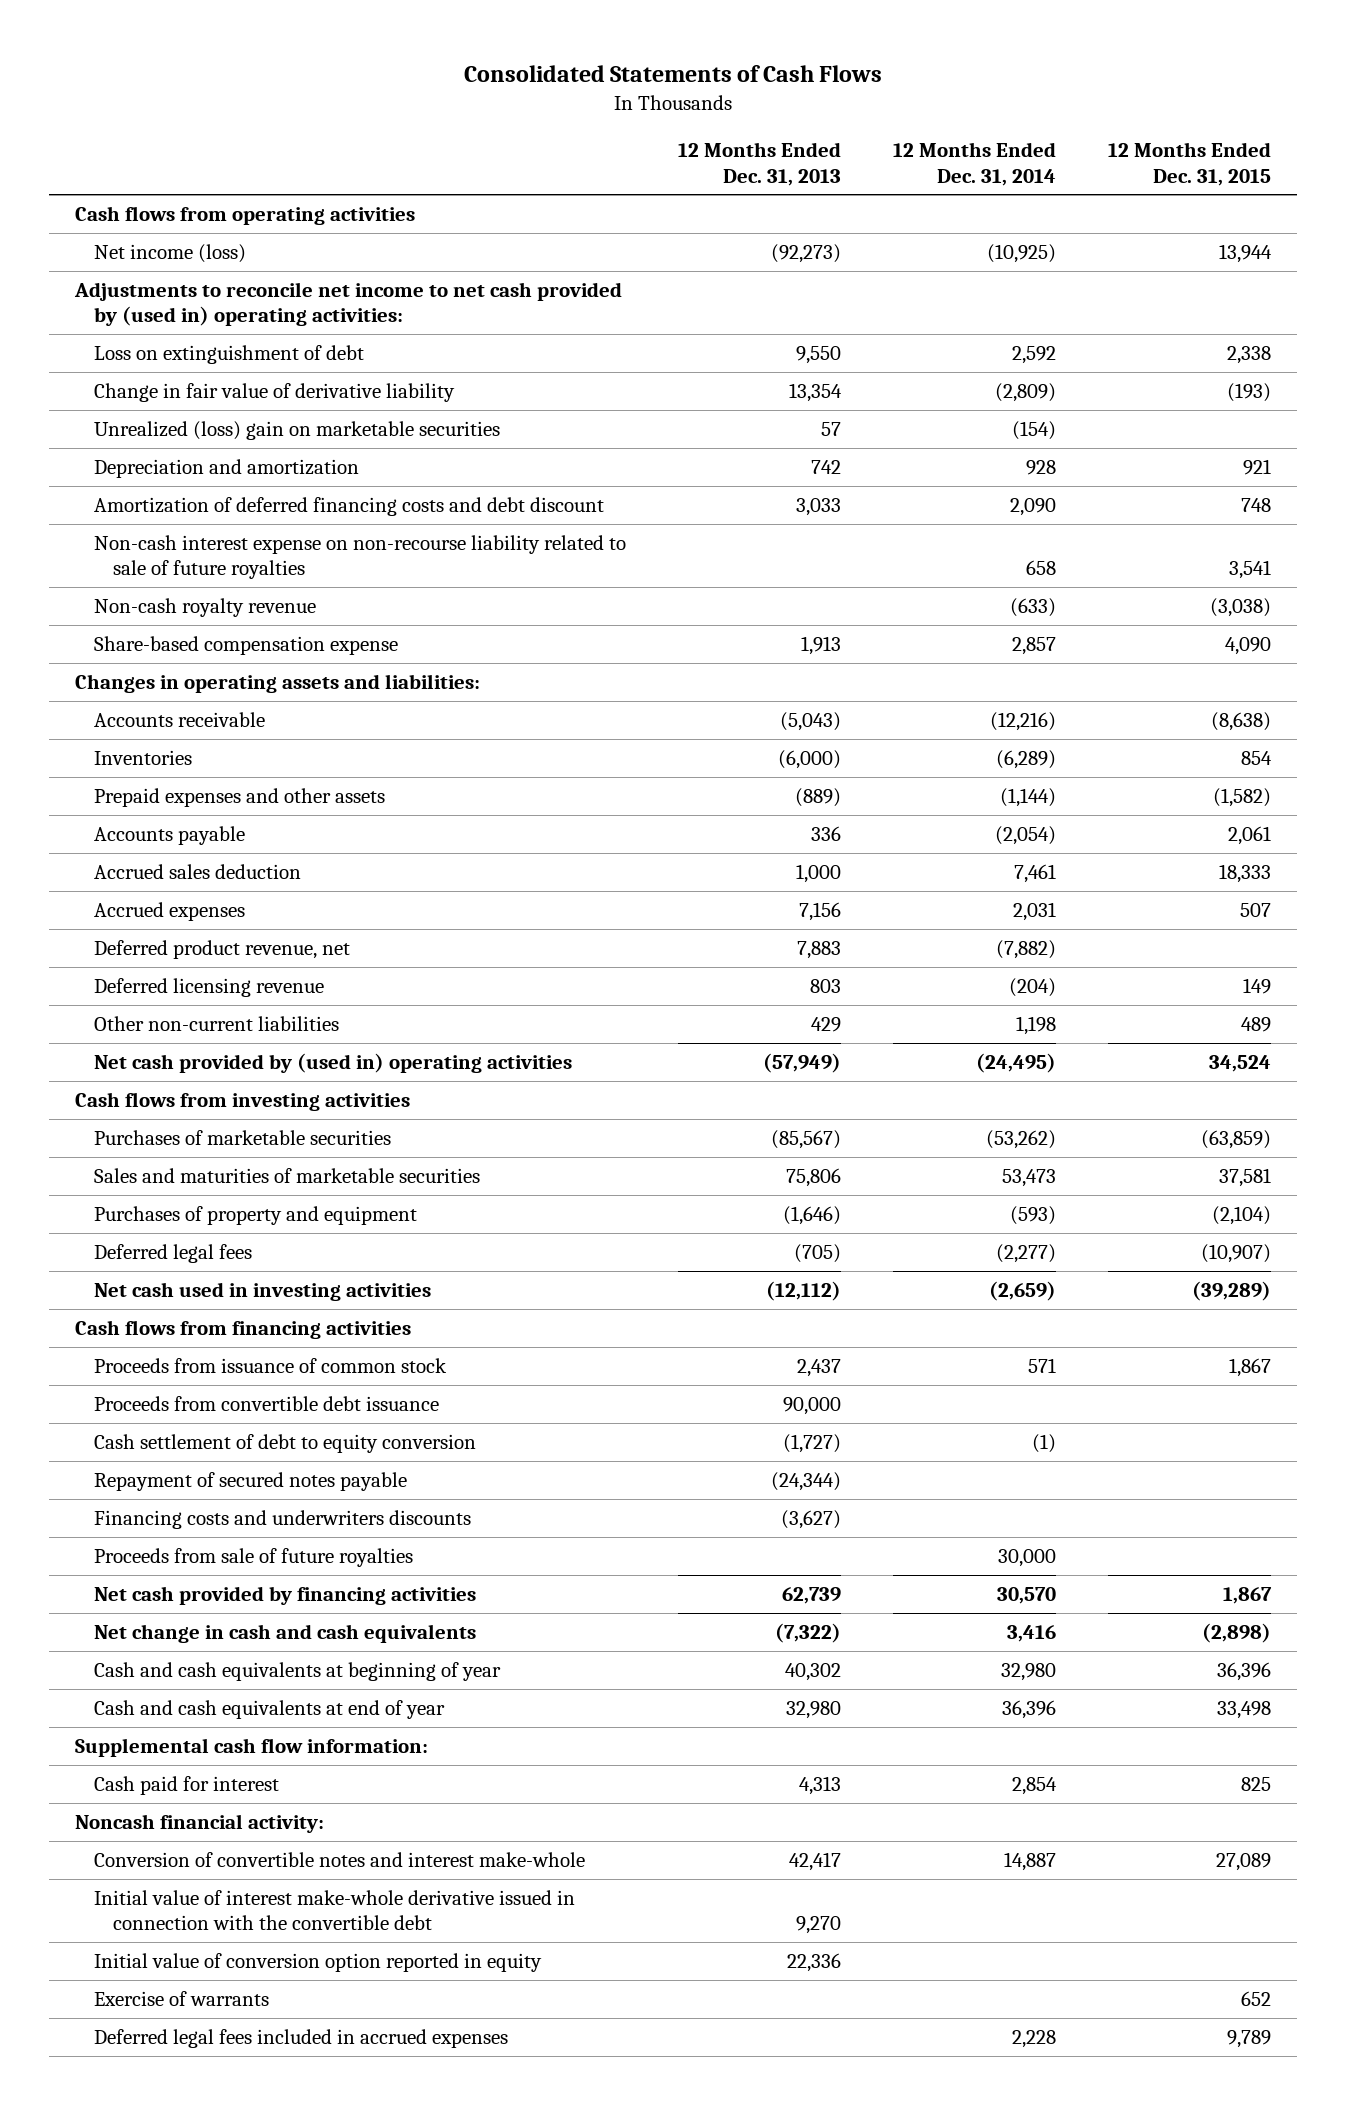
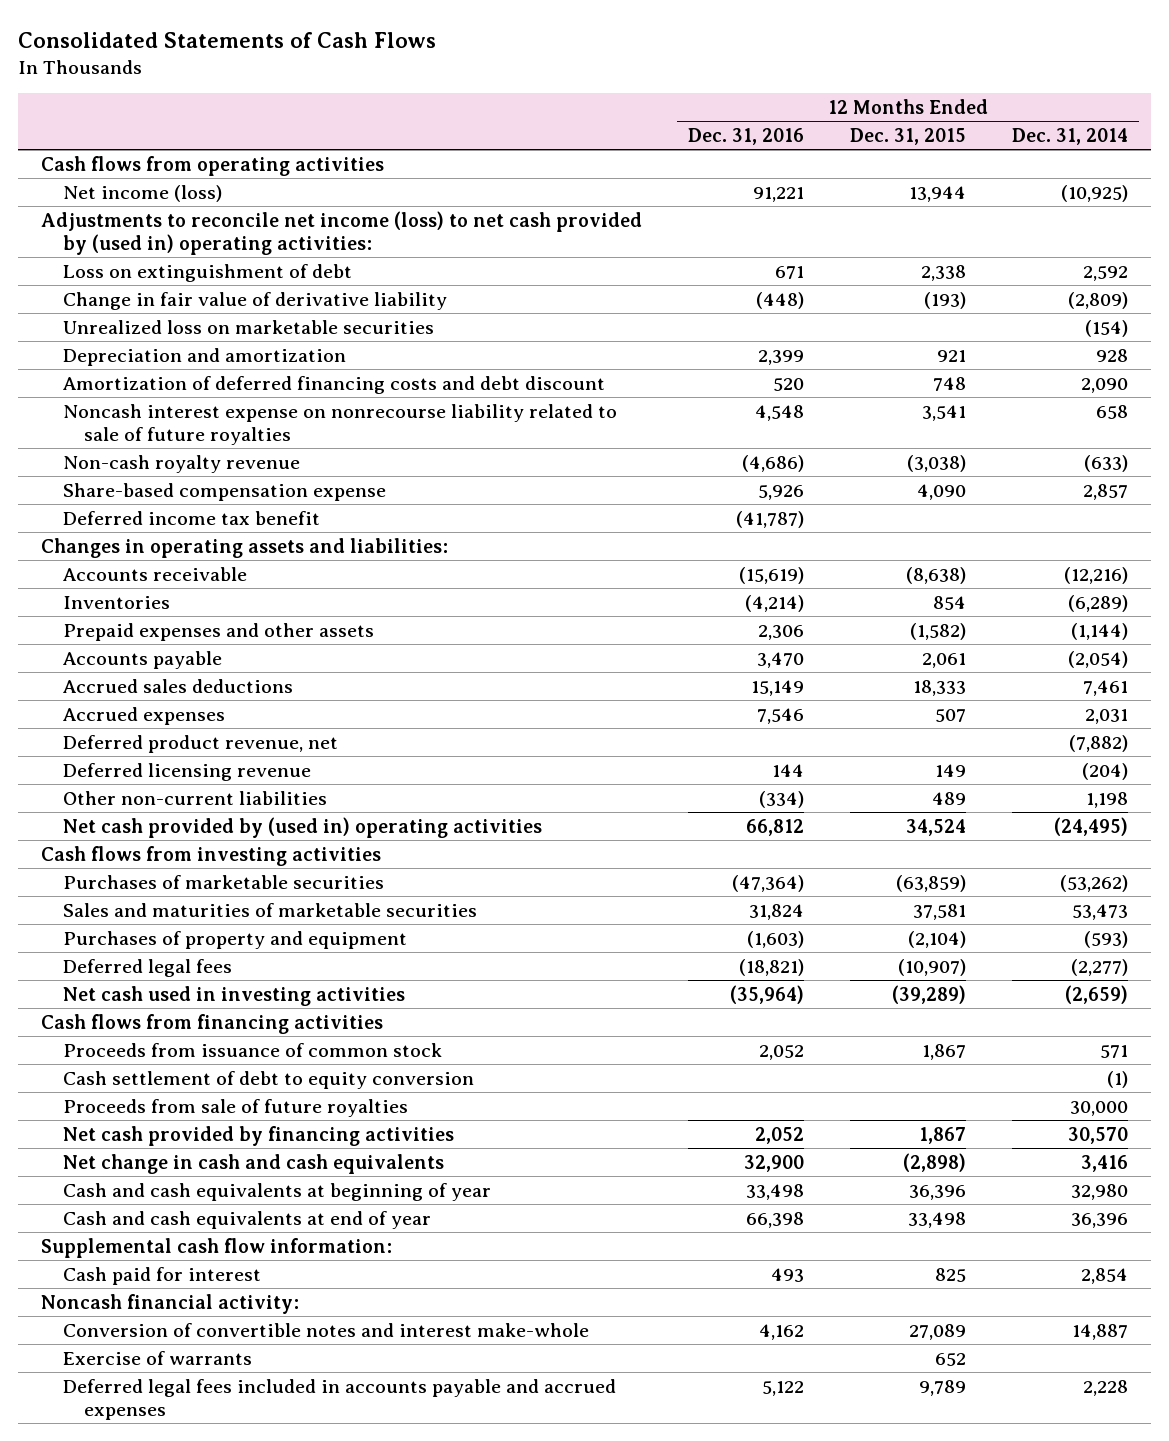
- | 12 Months Ended Dec. 31, 2013 | 12 Months Ended Dec. 31, 2014 | 12 Months Ended Dec. 31, 2015
+ | 12 Months Ended Dec. 31, 2016 | 12 Months Ended Dec. 31, 2015 | 12 Months Ended Dec. 31, 2014
- Adjustments to reconcile net income to net cash provided by (used in) operating activities:
+ Adjustments to reconcile net income (loss) to net cash provided by (used in) operating activities:
- Unrealized (loss) gain on marketable securities | 57 | (154) |
+ Unrealized loss on marketable securities | | | (154)
- Non-cash interest expense on non-recourse liability related to sale of future royalties | | 658 | 3,541
+ Noncash interest expense on nonrecourse liability related to sale of future royalties | 4,548 | 3,541 | 658
+ Deferred income tax benefit | (41,787) | |
- Accrued sales deduction | 1,000 | 7,461 | 18,333
+ Accrued sales deductions | 15,149 | 18,333 | 7,461
- Proceeds from convertible debt issuance | 90,000 | |
- Repayment of secured notes payable | (24,344) | |
- Financing costs and underwriters discounts | (3,627) | |
- Initial value of interest make-whole derivative issued in connection with the convertible debt | 9,270 | |
- Initial value of conversion option reported in equity | 22,336 | |
- Deferred legal fees included in accrued expenses | | 2,228 | 9,789
+ Deferred legal fees included in accounts payable and accrued expenses | 5,122 | 9,789 | 2,228

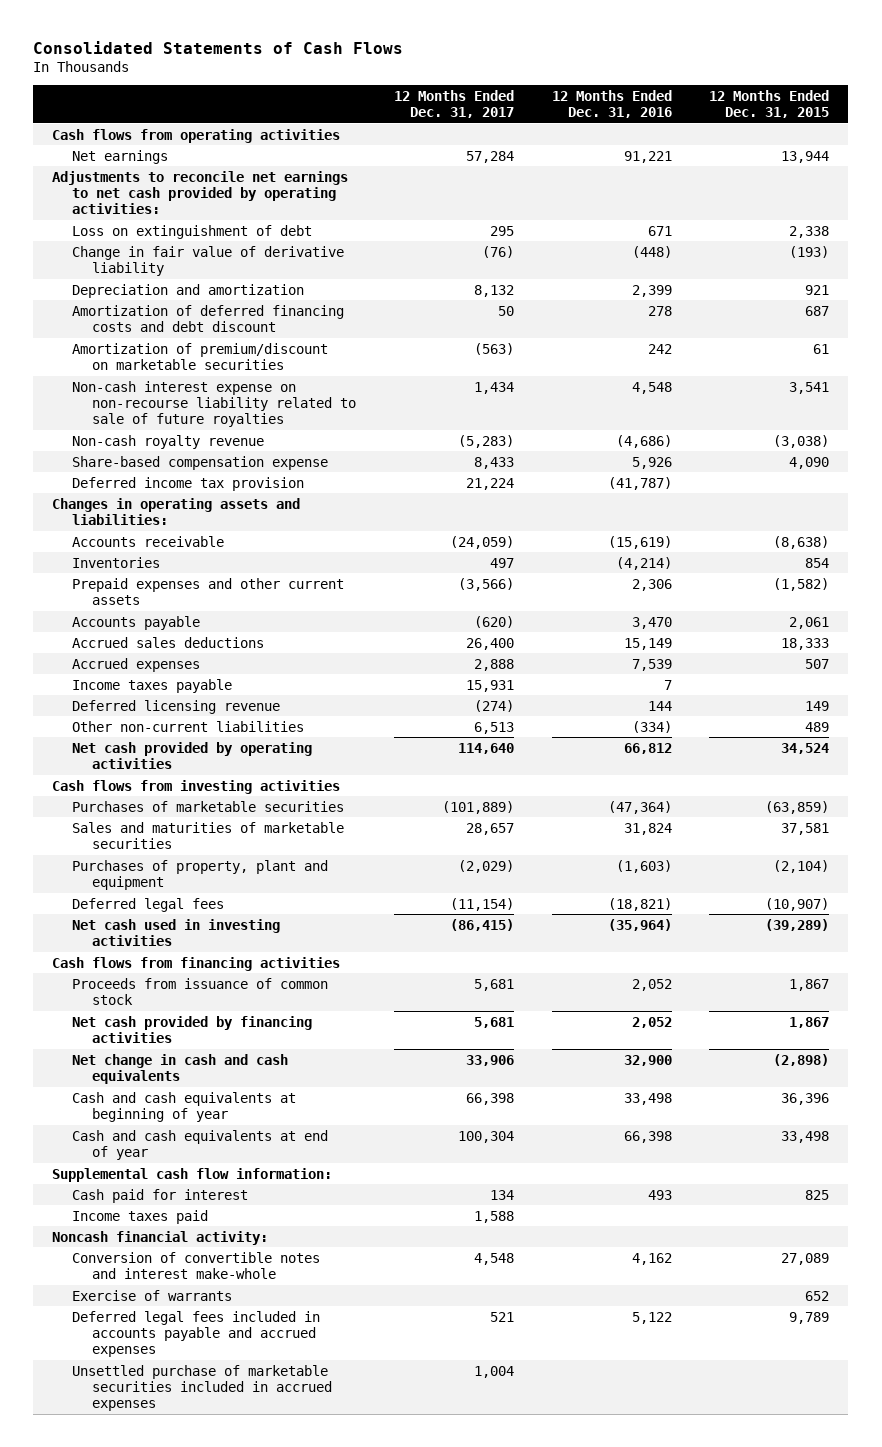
- | 12 Months Ended Dec. 31, 2016 | 12 Months Ended Dec. 31, 2015 | 12 Months Ended Dec. 31, 2014
+ | 12 Months Ended Dec. 31, 2017 | 12 Months Ended Dec. 31, 2016 | 12 Months Ended Dec. 31, 2015
- Net income (loss) | 91,221 | 13,944 | (10,925)
- Adjustments to reconcile net income (loss) to net cash provided by (used in) operating activities:
+ Net earnings | 57,284 | 91,221 | 13,944
+ Adjustments to reconcile net earnings to net cash provided by operating activities:
- Unrealized loss on marketable securities | | | (154)
- Amortization of deferred financing costs and debt discount | 520 | 748 | 2,090
- Noncash interest expense on nonrecourse liability related to sale of future royalties | 4,548 | 3,541 | 658
+ Amortization of deferred financing costs and debt discount | 50 | 278 | 687
+ Amortization of premium/discount on marketable securities | (563) | 242 | 61
+ Non-cash interest expense on non-recourse liability related to sale of future royalties | 1,434 | 4,548 | 3,541
- Deferred income tax benefit | (41,787) | |
+ Deferred income tax provision | 21,224 | (41,787) |
- Prepaid expenses and other assets | 2,306 | (1,582) | (1,144)
+ Prepaid expenses and other current assets | (3,566) | 2,306 | (1,582)
- Accrued expenses | 7,546 | 507 | 2,031
- Deferred product revenue, net | | | (7,882)
+ Accrued expenses | 2,888 | 7,539 | 507
+ Income taxes payable | 15,931 | 7 |
- Net cash provided by (used in) operating activities | 66,812 | 34,524 | (24,495)
+ Net cash provided by operating activities | 114,640 | 66,812 | 34,524
- Purchases of property and equipment | (1,603) | (2,104) | (593)
+ Purchases of property, plant and equipment | (2,029) | (1,603) | (2,104)
- Cash settlement of debt to equity conversion | | | (1)
- Proceeds from sale of future royalties | | | 30,000
+ Income taxes paid | 1,588 | |
+ Unsettled purchase of marketable securities included in accrued expenses | 1,004 | |

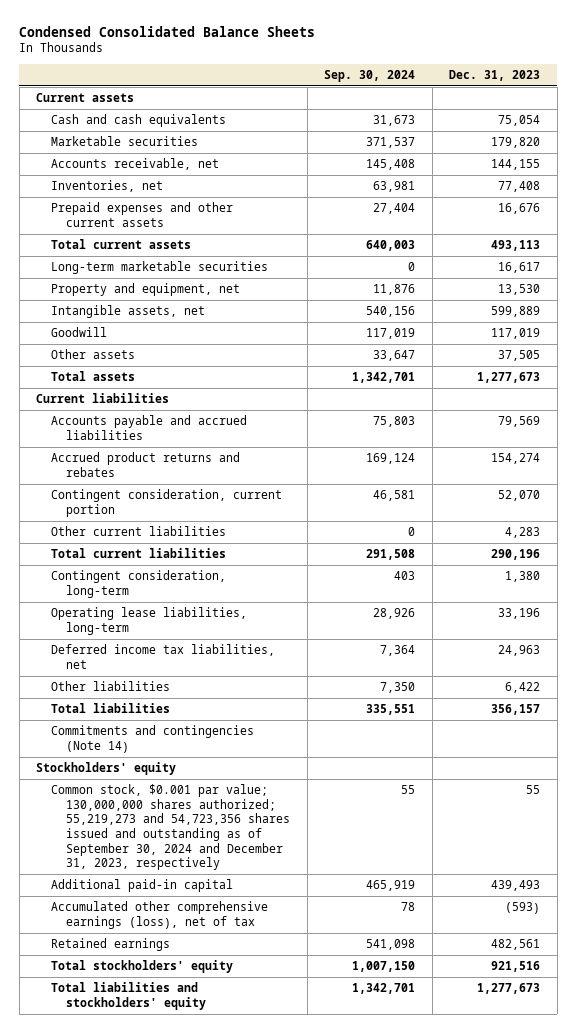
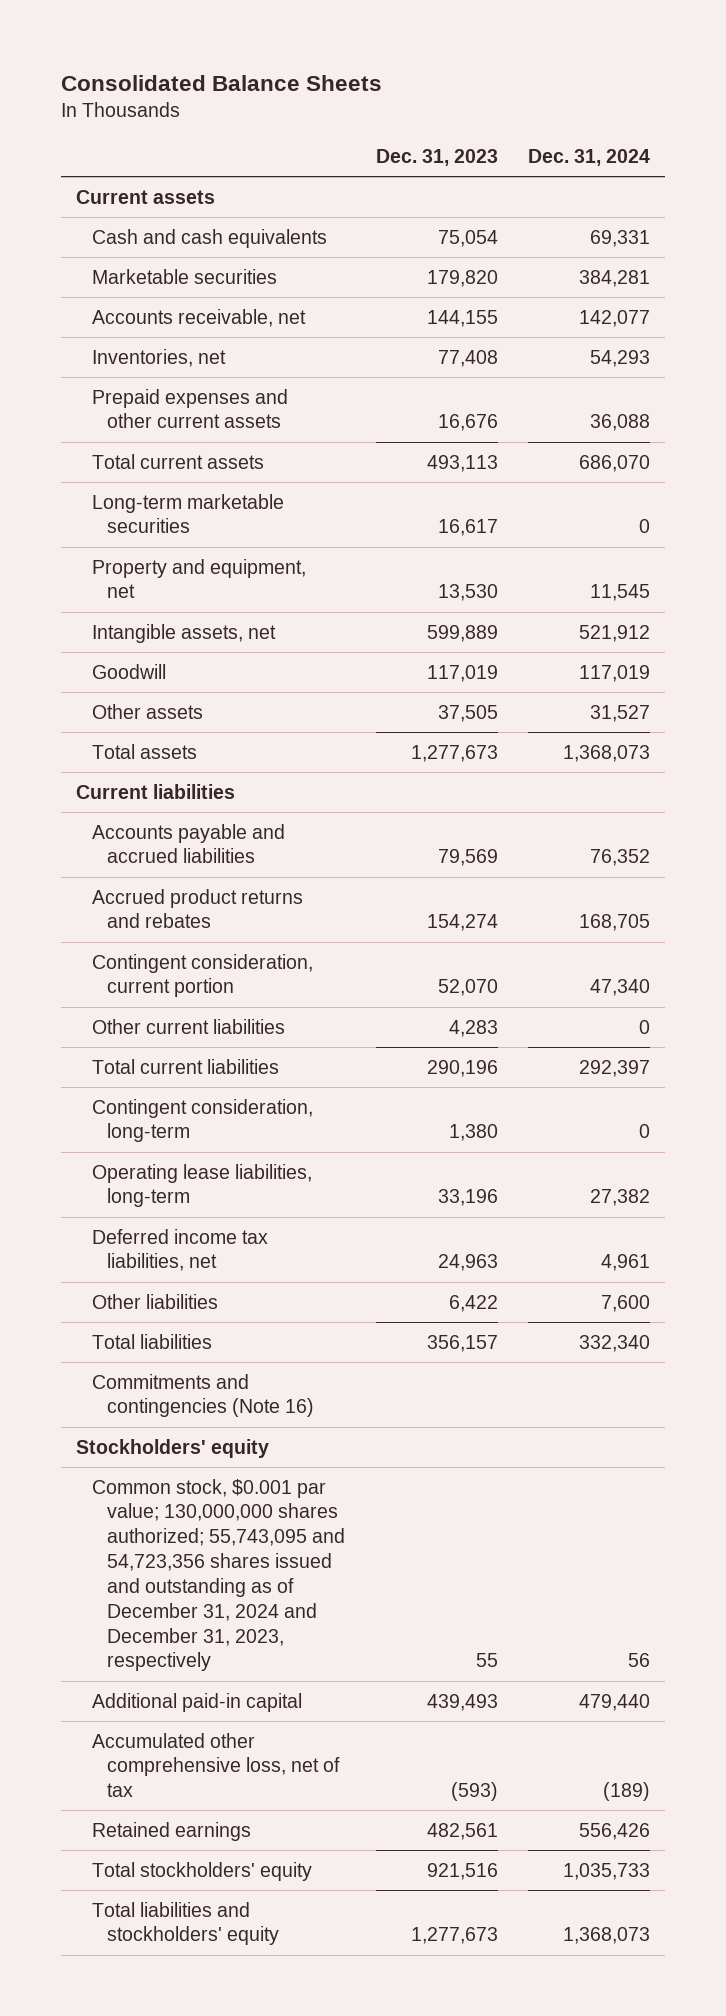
- Condensed Consolidated Balance Sheets
+ Consolidated Balance Sheets
- | Sep. 30, 2024 | Dec. 31, 2023
+ | Dec. 31, 2023 | Dec. 31, 2024
- Commitments and contingencies (Note 14)
+ Commitments and contingencies (Note 16)
- Common stock, $0.001 par value; 130,000,000 shares authorized; 55,219,273 and 54,723,356 shares issued and outstanding as of September 30, 2024 and December 31, 2023, respectively | 55 | 55
+ Common stock, $0.001 par value; 130,000,000 shares authorized; 55,743,095 and 54,723,356 shares issued and outstanding as of December 31, 2024 and December 31, 2023, respectively | 55 | 56
- Accumulated other comprehensive earnings (loss), net of tax | 78 | (593)
+ Accumulated other comprehensive loss, net of tax | (593) | (189)

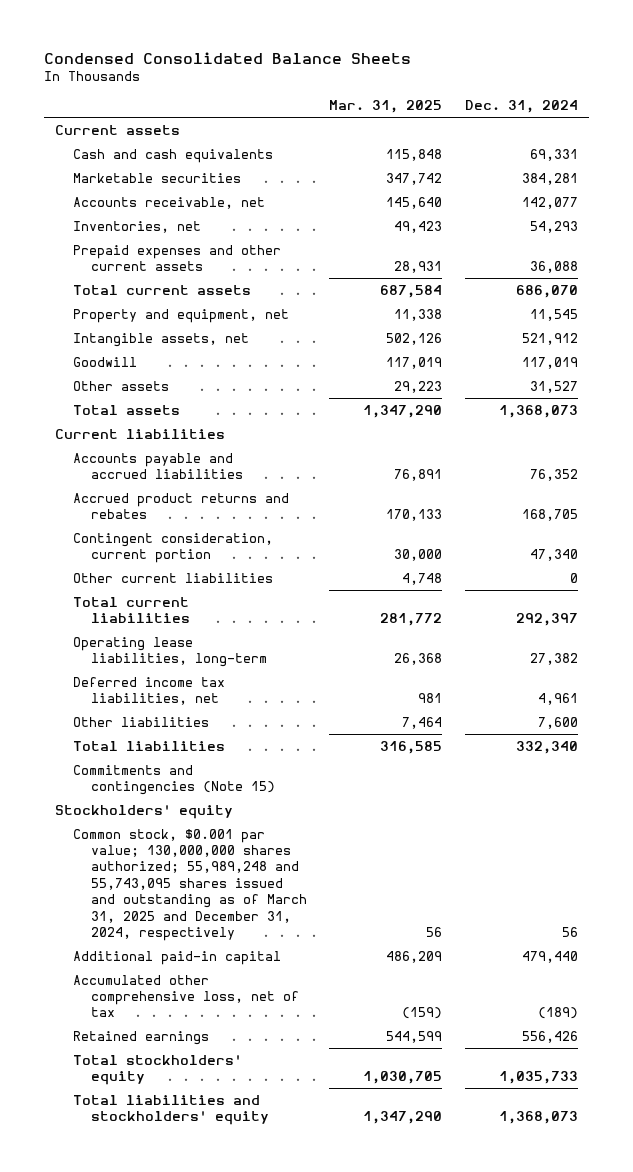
- Consolidated Balance Sheets
+ Condensed Consolidated Balance Sheets
- | Dec. 31, 2023 | Dec. 31, 2024
+ | Mar. 31, 2025 | Dec. 31, 2024
- Long-term marketable securities | 16,617 | 0
- Contingent consideration, long-term | 1,380 | 0
- Commitments and contingencies (Note 16)
+ Commitments and contingencies (Note 15)
- Common stock, $0.001 par value; 130,000,000 shares authorized; 55,743,095 and 54,723,356 shares issued and outstanding as of December 31, 2024 and December 31, 2023, respectively | 55 | 56
+ Common stock, $0.001 par value; 130,000,000 shares authorized; 55,989,248 and 55,743,095 shares issued and outstanding as of March 31, 2025 and December 31, 2024, respectively | 56 | 56

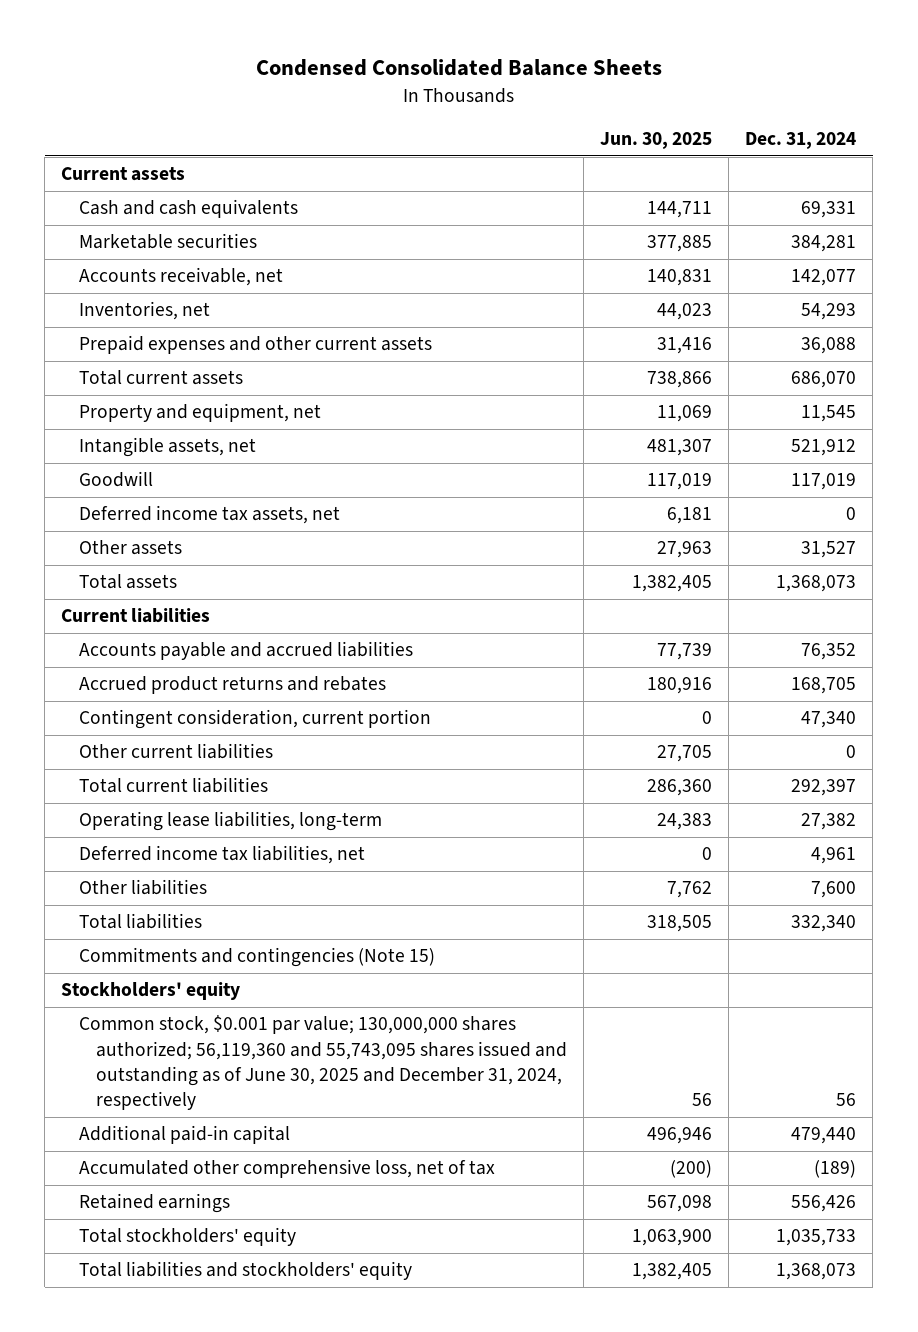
- | Mar. 31, 2025 | Dec. 31, 2024
+ | Jun. 30, 2025 | Dec. 31, 2024
+ Deferred income tax assets, net | 6,181 | 0
- Common stock, $0.001 par value; 130,000,000 shares authorized; 55,989,248 and 55,743,095 shares issued and outstanding as of March 31, 2025 and December 31, 2024, respectively | 56 | 56
+ Common stock, $0.001 par value; 130,000,000 shares authorized; 56,119,360 and 55,743,095 shares issued and outstanding as of June 30, 2025 and December 31, 2024, respectively | 56 | 56

